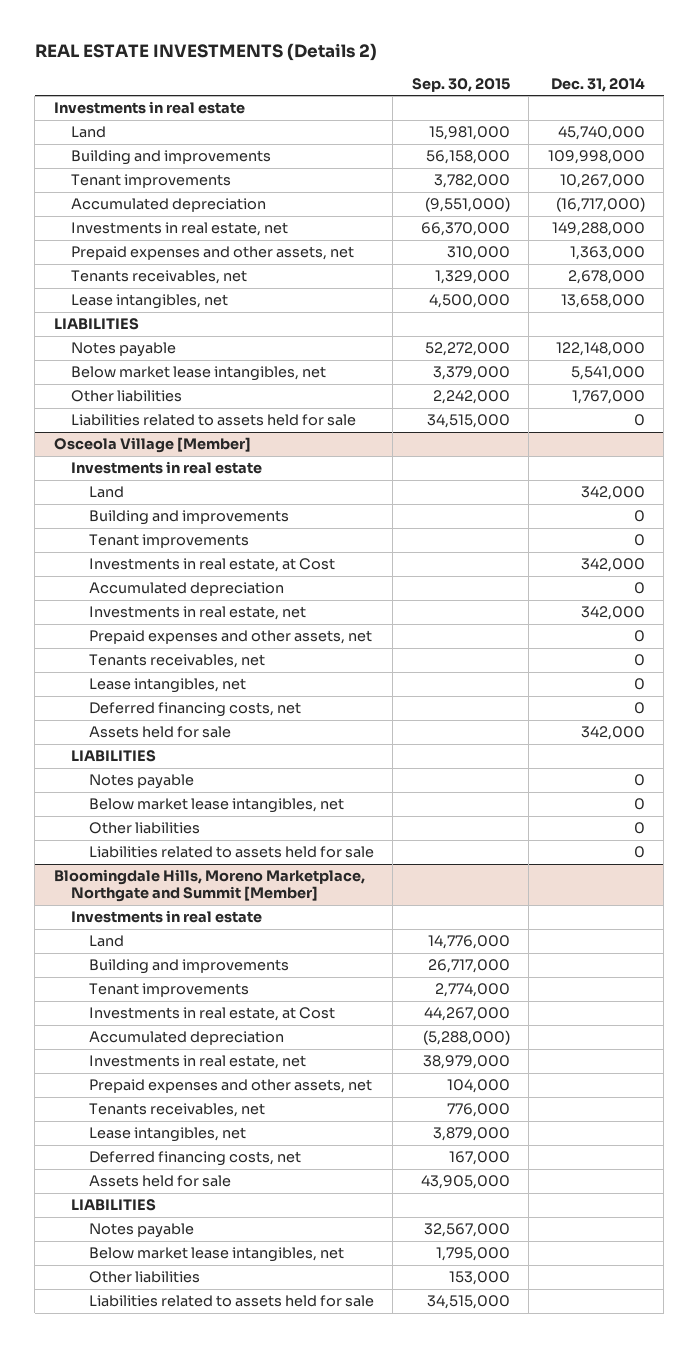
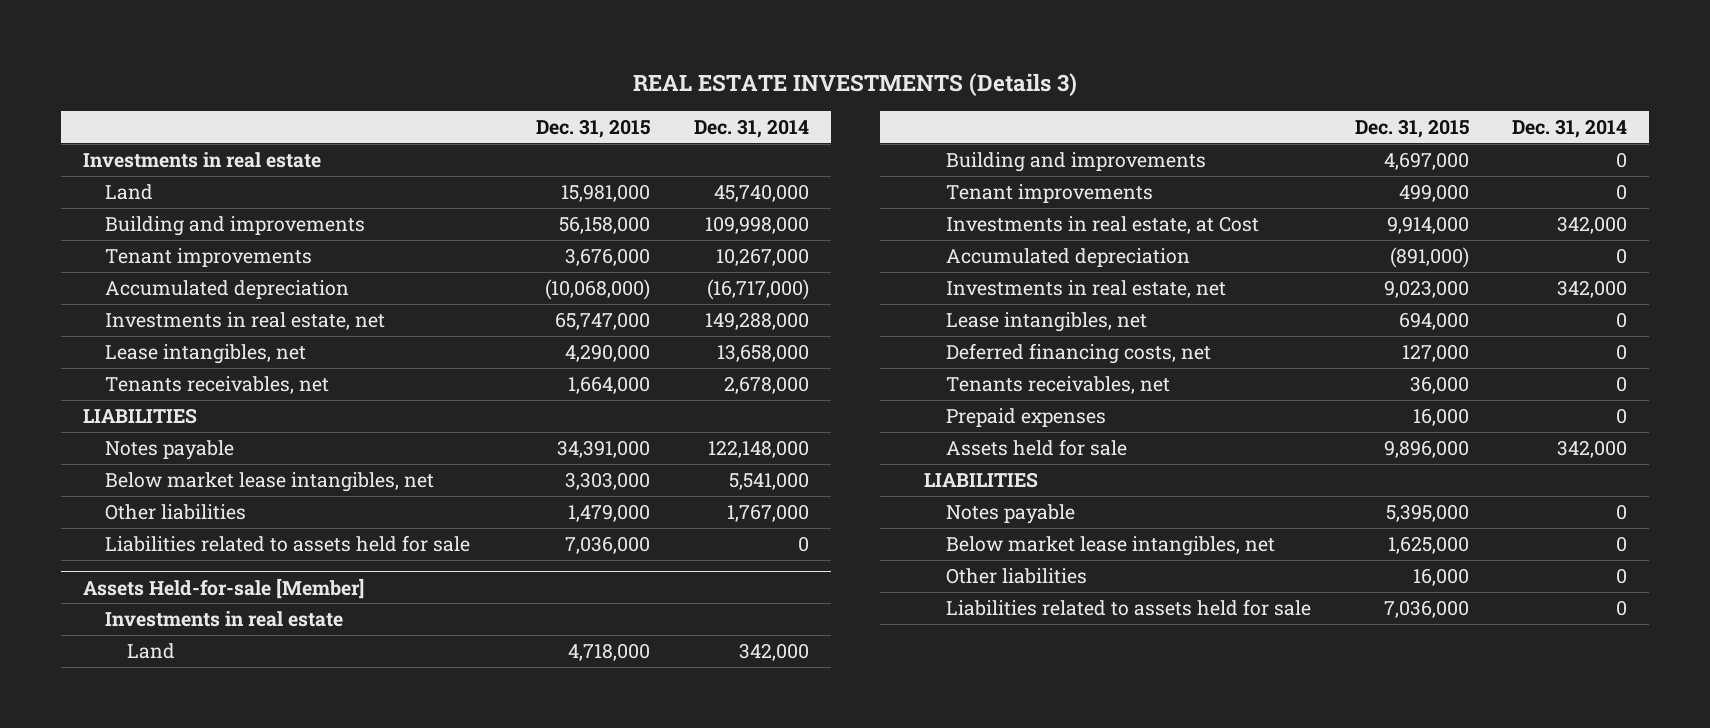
- REAL ESTATE INVESTMENTS (Details 2)
+ REAL ESTATE INVESTMENTS (Details 3)
- | Sep. 30, 2015 | Dec. 31, 2014
+ | Dec. 31, 2015 | Dec. 31, 2014
- Prepaid expenses and other assets, net | 310,000 | 1,363,000
moved down: Tenants receivables, net | 1,664,000 | 2,678,000
- Osceola Village [Member]
+ Assets Held-for-sale [Member]
- Prepaid expenses and other assets, net | | 0
- Tenants receivables, net | | 0
+ Tenants receivables, net | 36,000 | 0
+ Prepaid expenses | 16,000 | 0
- Bloomingdale Hills, Moreno Marketplace, Northgate and Summit [Member]
- Investments in real estate
- Land | 14,776,000 |
- Building and improvements | 26,717,000 |
- Tenant improvements | 2,774,000 |
- Investments in real estate, at Cost | 44,267,000 |
- Accumulated depreciation | (5,288,000) |
- Investments in real estate, net | 38,979,000 |
- Prepaid expenses and other assets, net | 104,000 |
- Tenants receivables, net | 776,000 |
- Lease intangibles, net | 3,879,000 |
- Deferred financing costs, net | 167,000 |
- Assets held for sale | 43,905,000 |
- LIABILITIES
- Notes payable | 32,567,000 |
- Below market lease intangibles, net | 1,795,000 |
- Other liabilities | 153,000 |
- Liabilities related to assets held for sale | 34,515,000 |

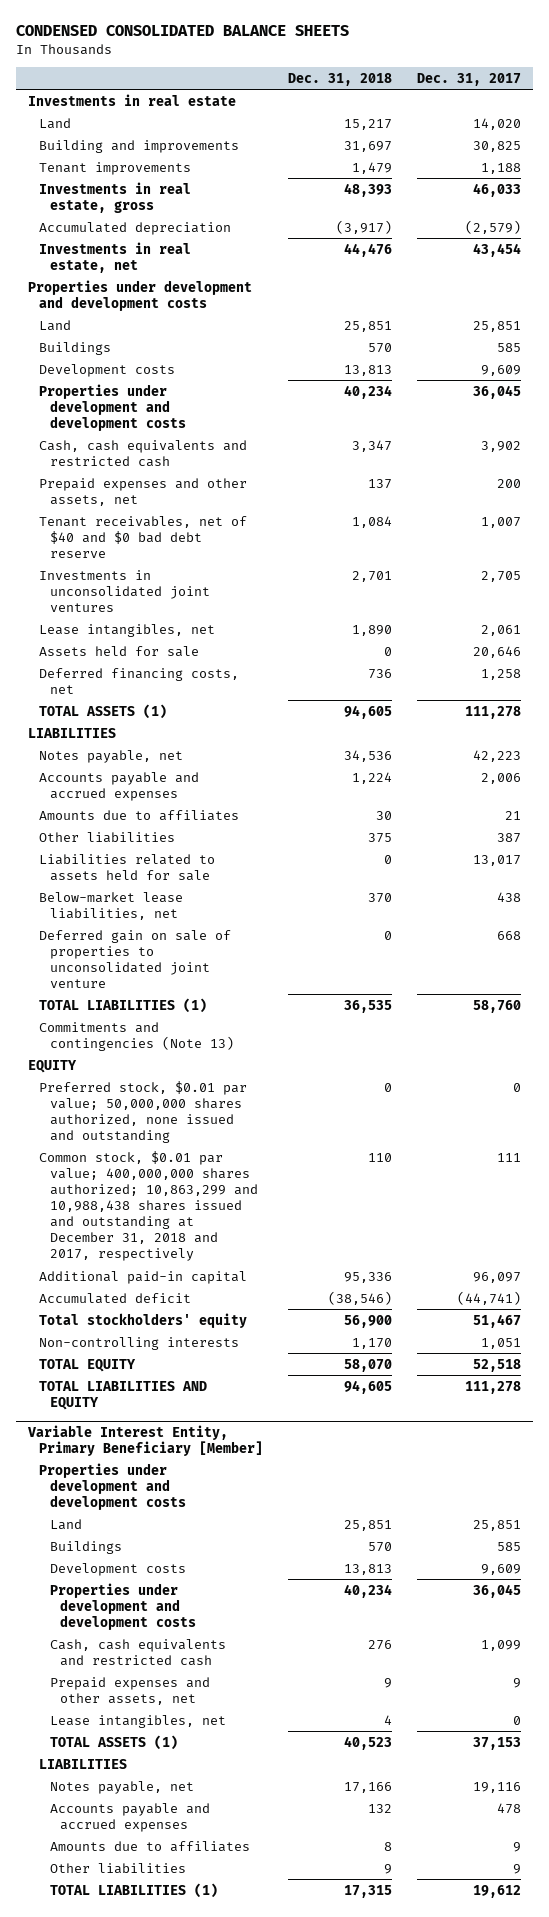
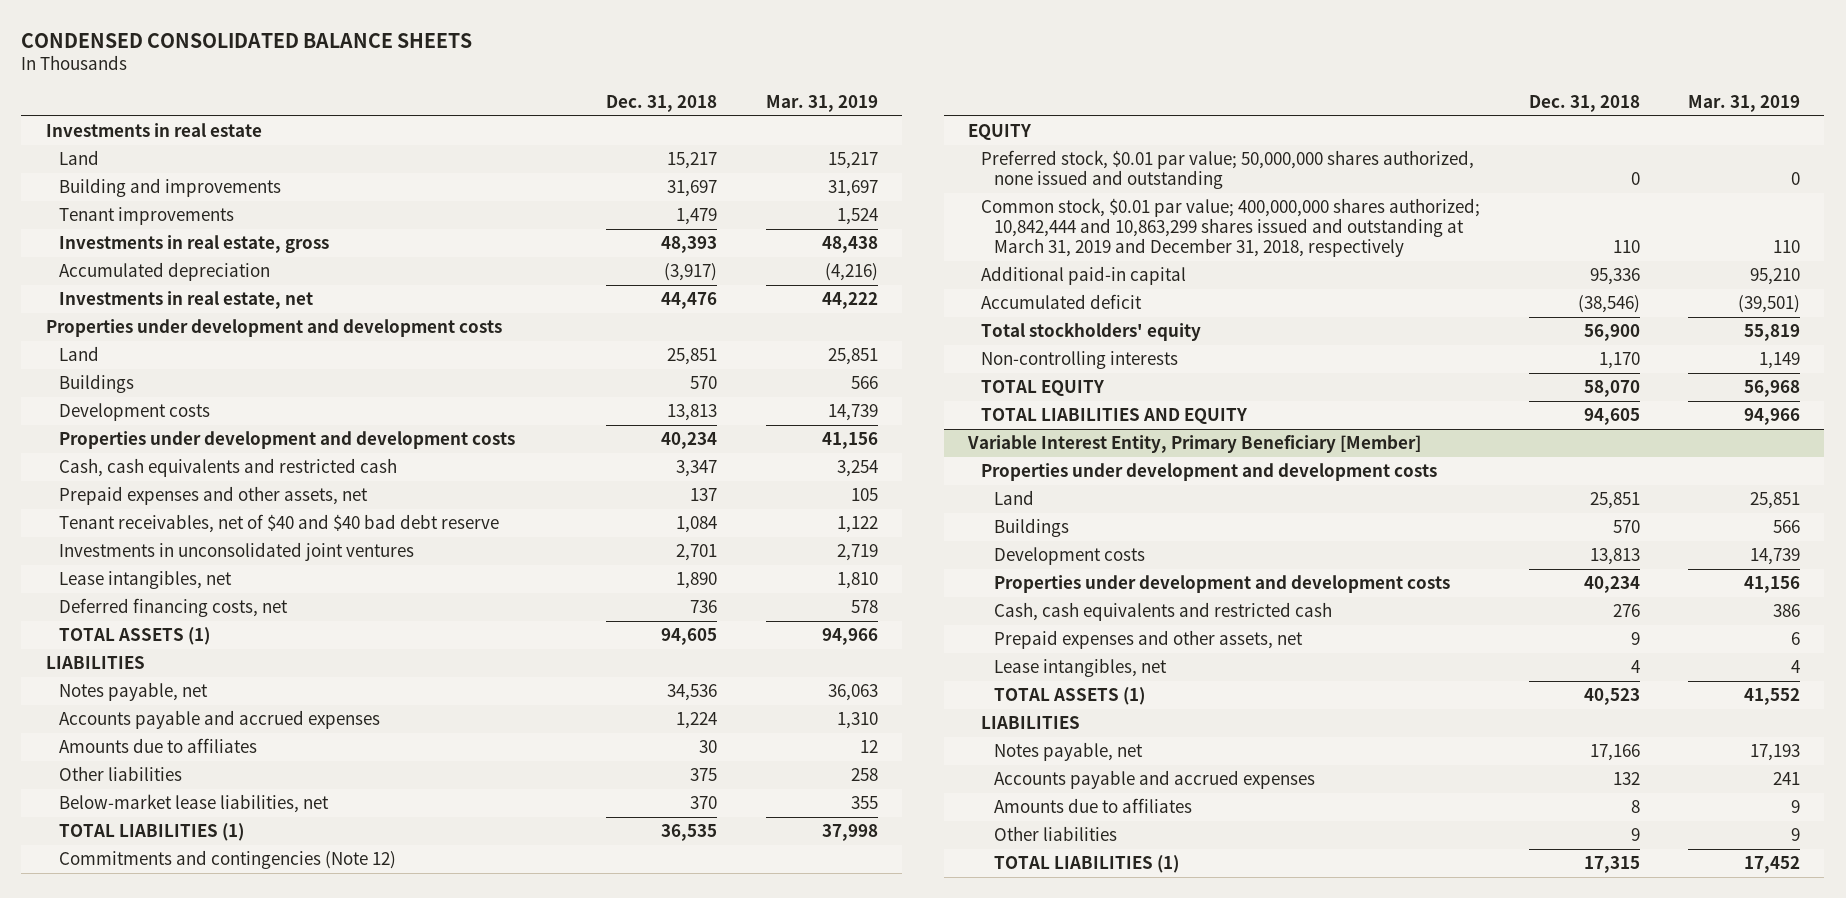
- | Dec. 31, 2018 | Dec. 31, 2017
+ | Dec. 31, 2018 | Mar. 31, 2019
- Tenant receivables, net of $40 and $0 bad debt reserve | 1,084 | 1,007
+ Tenant receivables, net of $40 and $40 bad debt reserve | 1,084 | 1,122
- Assets held for sale | 0 | 20,646
- Liabilities related to assets held for sale | 0 | 13,017
- Deferred gain on sale of properties to unconsolidated joint venture | 0 | 668
- Commitments and contingencies (Note 13)
+ Commitments and contingencies (Note 12)
- Common stock, $0.01 par value; 400,000,000 shares authorized; 10,863,299 and 10,988,438 shares issued and outstanding at December 31, 2018 and 2017, respectively | 110 | 111
+ Common stock, $0.01 par value; 400,000,000 shares authorized; 10,842,444 and 10,863,299 shares issued and outstanding at March 31, 2019 and December 31, 2018, respectively | 110 | 110

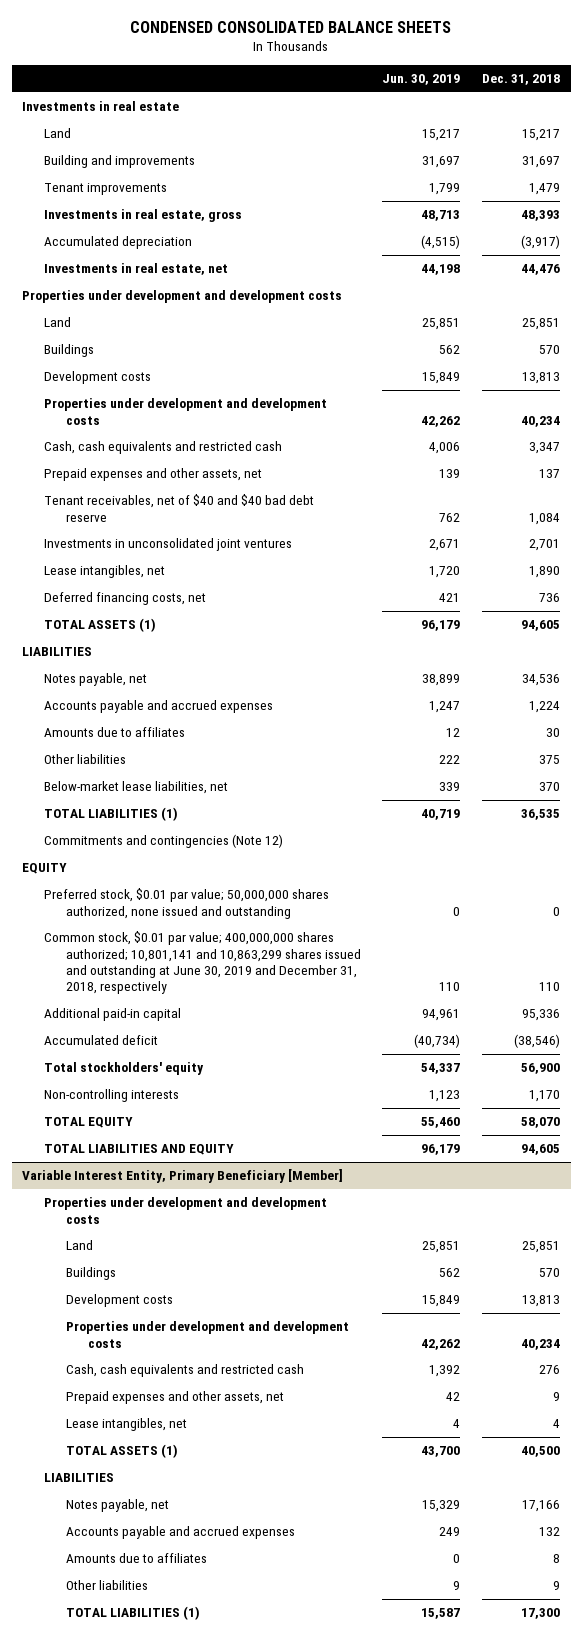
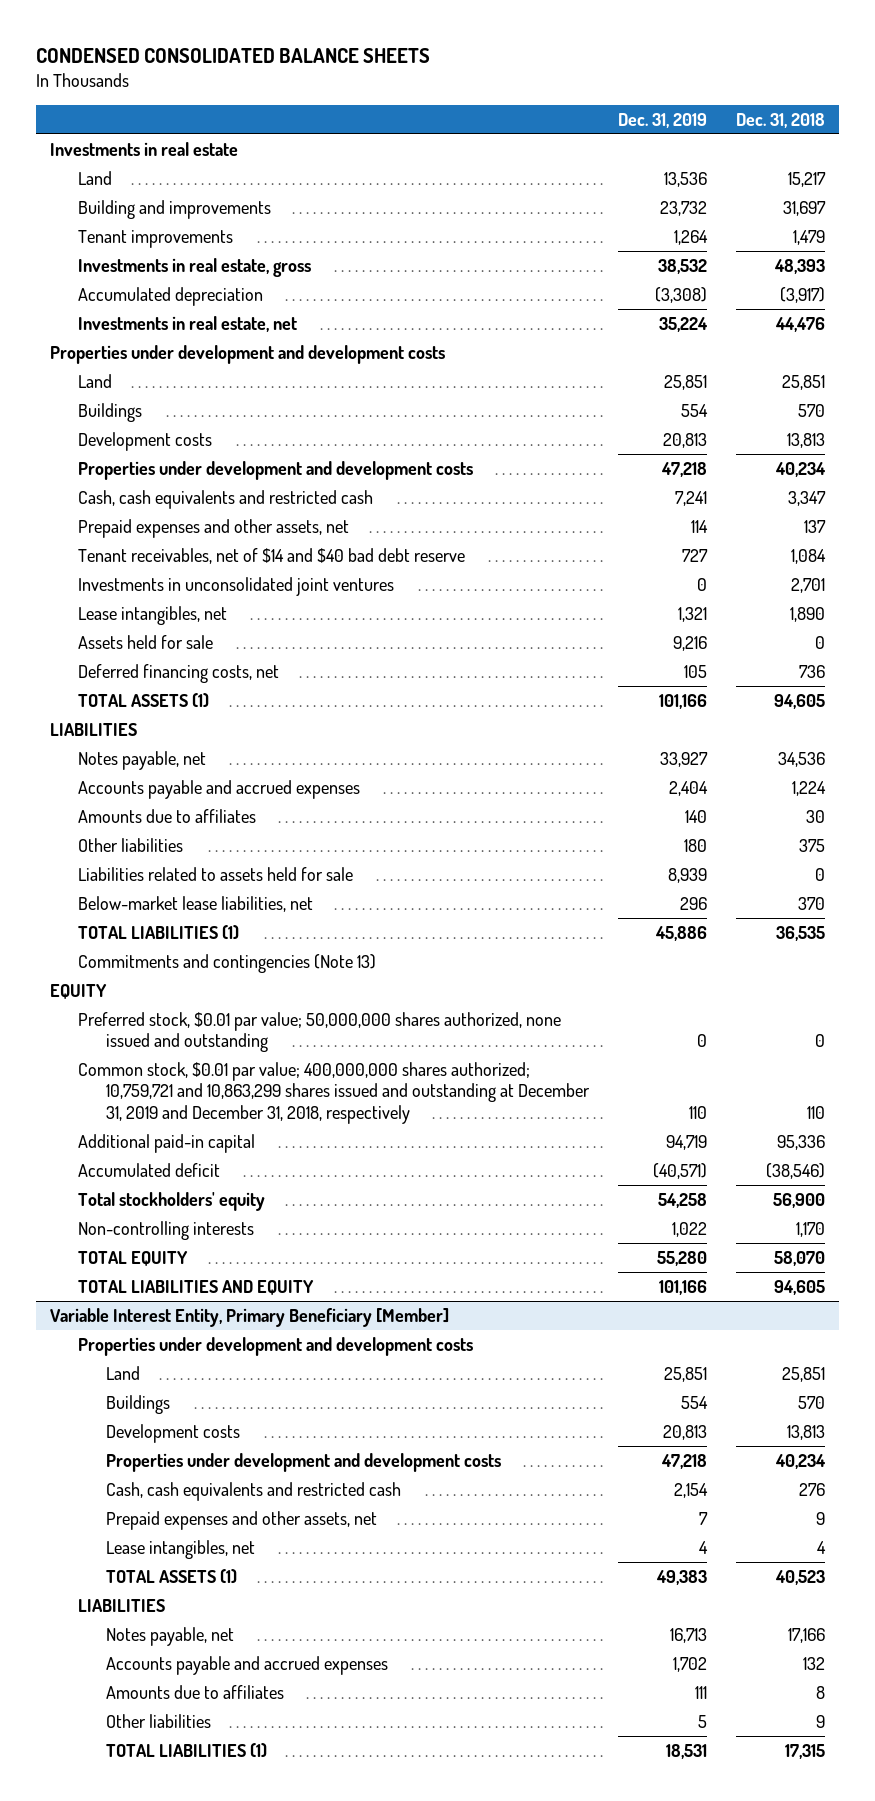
- | Jun. 30, 2019 | Dec. 31, 2018
+ | Dec. 31, 2019 | Dec. 31, 2018
- Tenant receivables, net of $40 and $40 bad debt reserve | 762 | 1,084
+ Tenant receivables, net of $14 and $40 bad debt reserve | 727 | 1,084
+ Assets held for sale | 9,216 | 0
+ Liabilities related to assets held for sale | 8,939 | 0
- Commitments and contingencies (Note 12)
+ Commitments and contingencies (Note 13)
- Common stock, $0.01 par value; 400,000,000 shares authorized; 10,801,141 and 10,863,299 shares issued and outstanding at June 30, 2019 and December 31, 2018, respectively | 110 | 110
+ Common stock, $0.01 par value; 400,000,000 shares authorized; 10,759,721 and 10,863,299 shares issued and outstanding at December 31, 2019 and December 31, 2018, respectively | 110 | 110
@ Variable Interest Entity, Primary Beneficiary [Member]
- TOTAL ASSETS (1) | 43,700 | 40,500
+ TOTAL ASSETS (1) | 49,383 | 40,523
- TOTAL LIABILITIES (1) | 15,587 | 17,300
+ TOTAL LIABILITIES (1) | 18,531 | 17,315

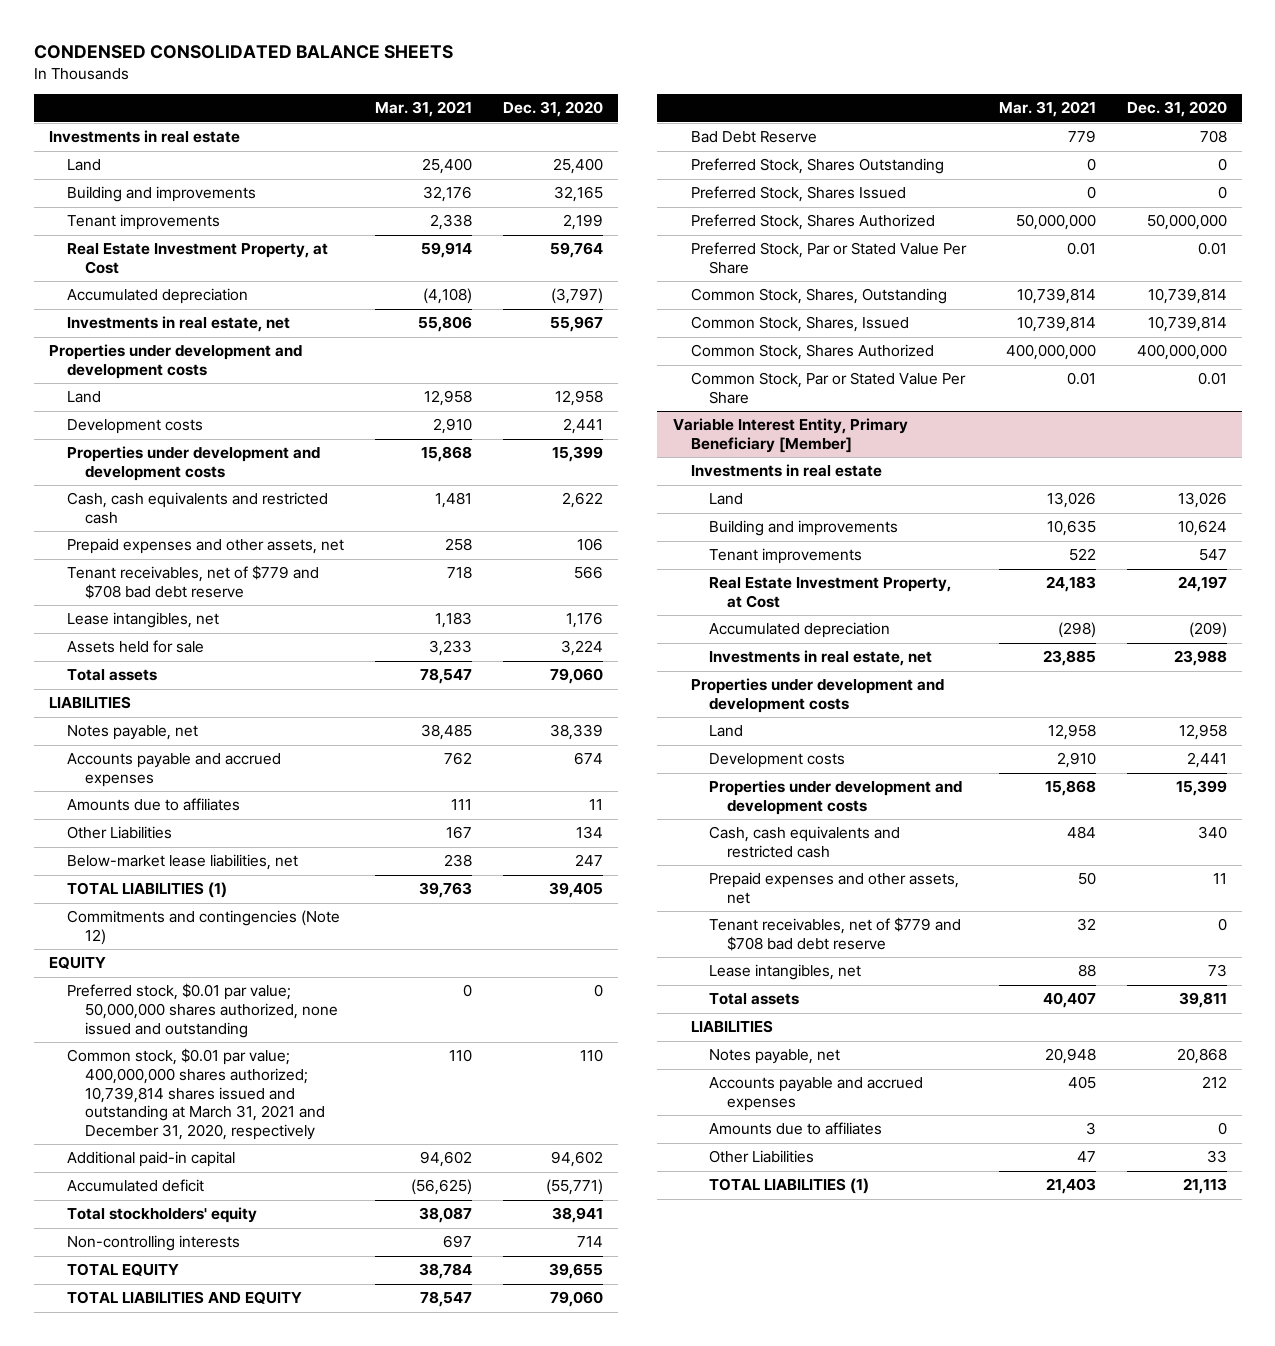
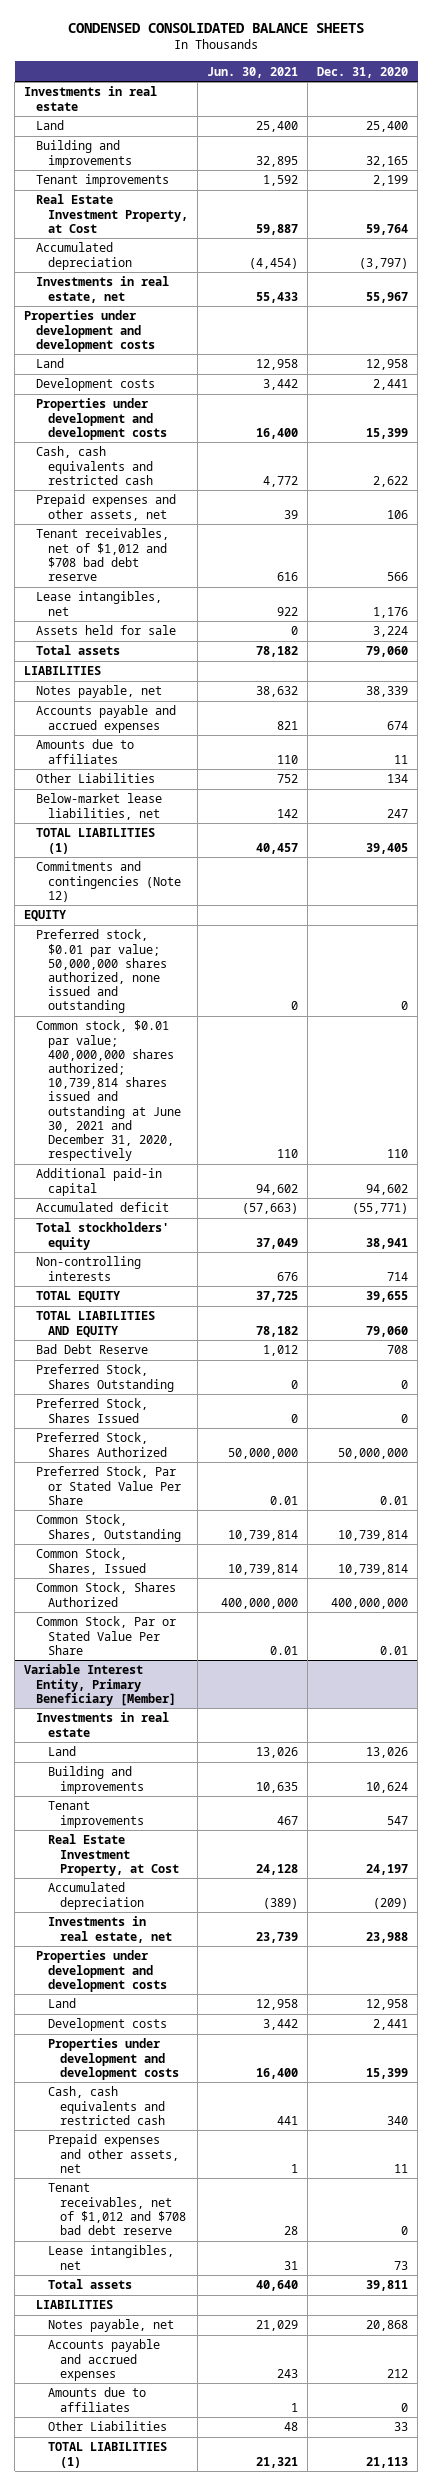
- | Mar. 31, 2021 | Dec. 31, 2020
+ | Jun. 30, 2021 | Dec. 31, 2020
- Tenant receivables, net of $779 and $708 bad debt reserve | 718 | 566
+ Tenant receivables, net of $1,012 and $708 bad debt reserve | 616 | 566
- Common stock, $0.01 par value; 400,000,000 shares authorized; 10,739,814 shares issued and outstanding at March 31, 2021 and December 31, 2020, respectively | 110 | 110
+ Common stock, $0.01 par value; 400,000,000 shares authorized; 10,739,814 shares issued and outstanding at June 30, 2021 and December 31, 2020, respectively | 110 | 110
@ Variable Interest Entity, Primary Beneficiary [Member]
- Tenant receivables, net of $779 and $708 bad debt reserve | 32 | 0
+ Tenant receivables, net of $1,012 and $708 bad debt reserve | 28 | 0

